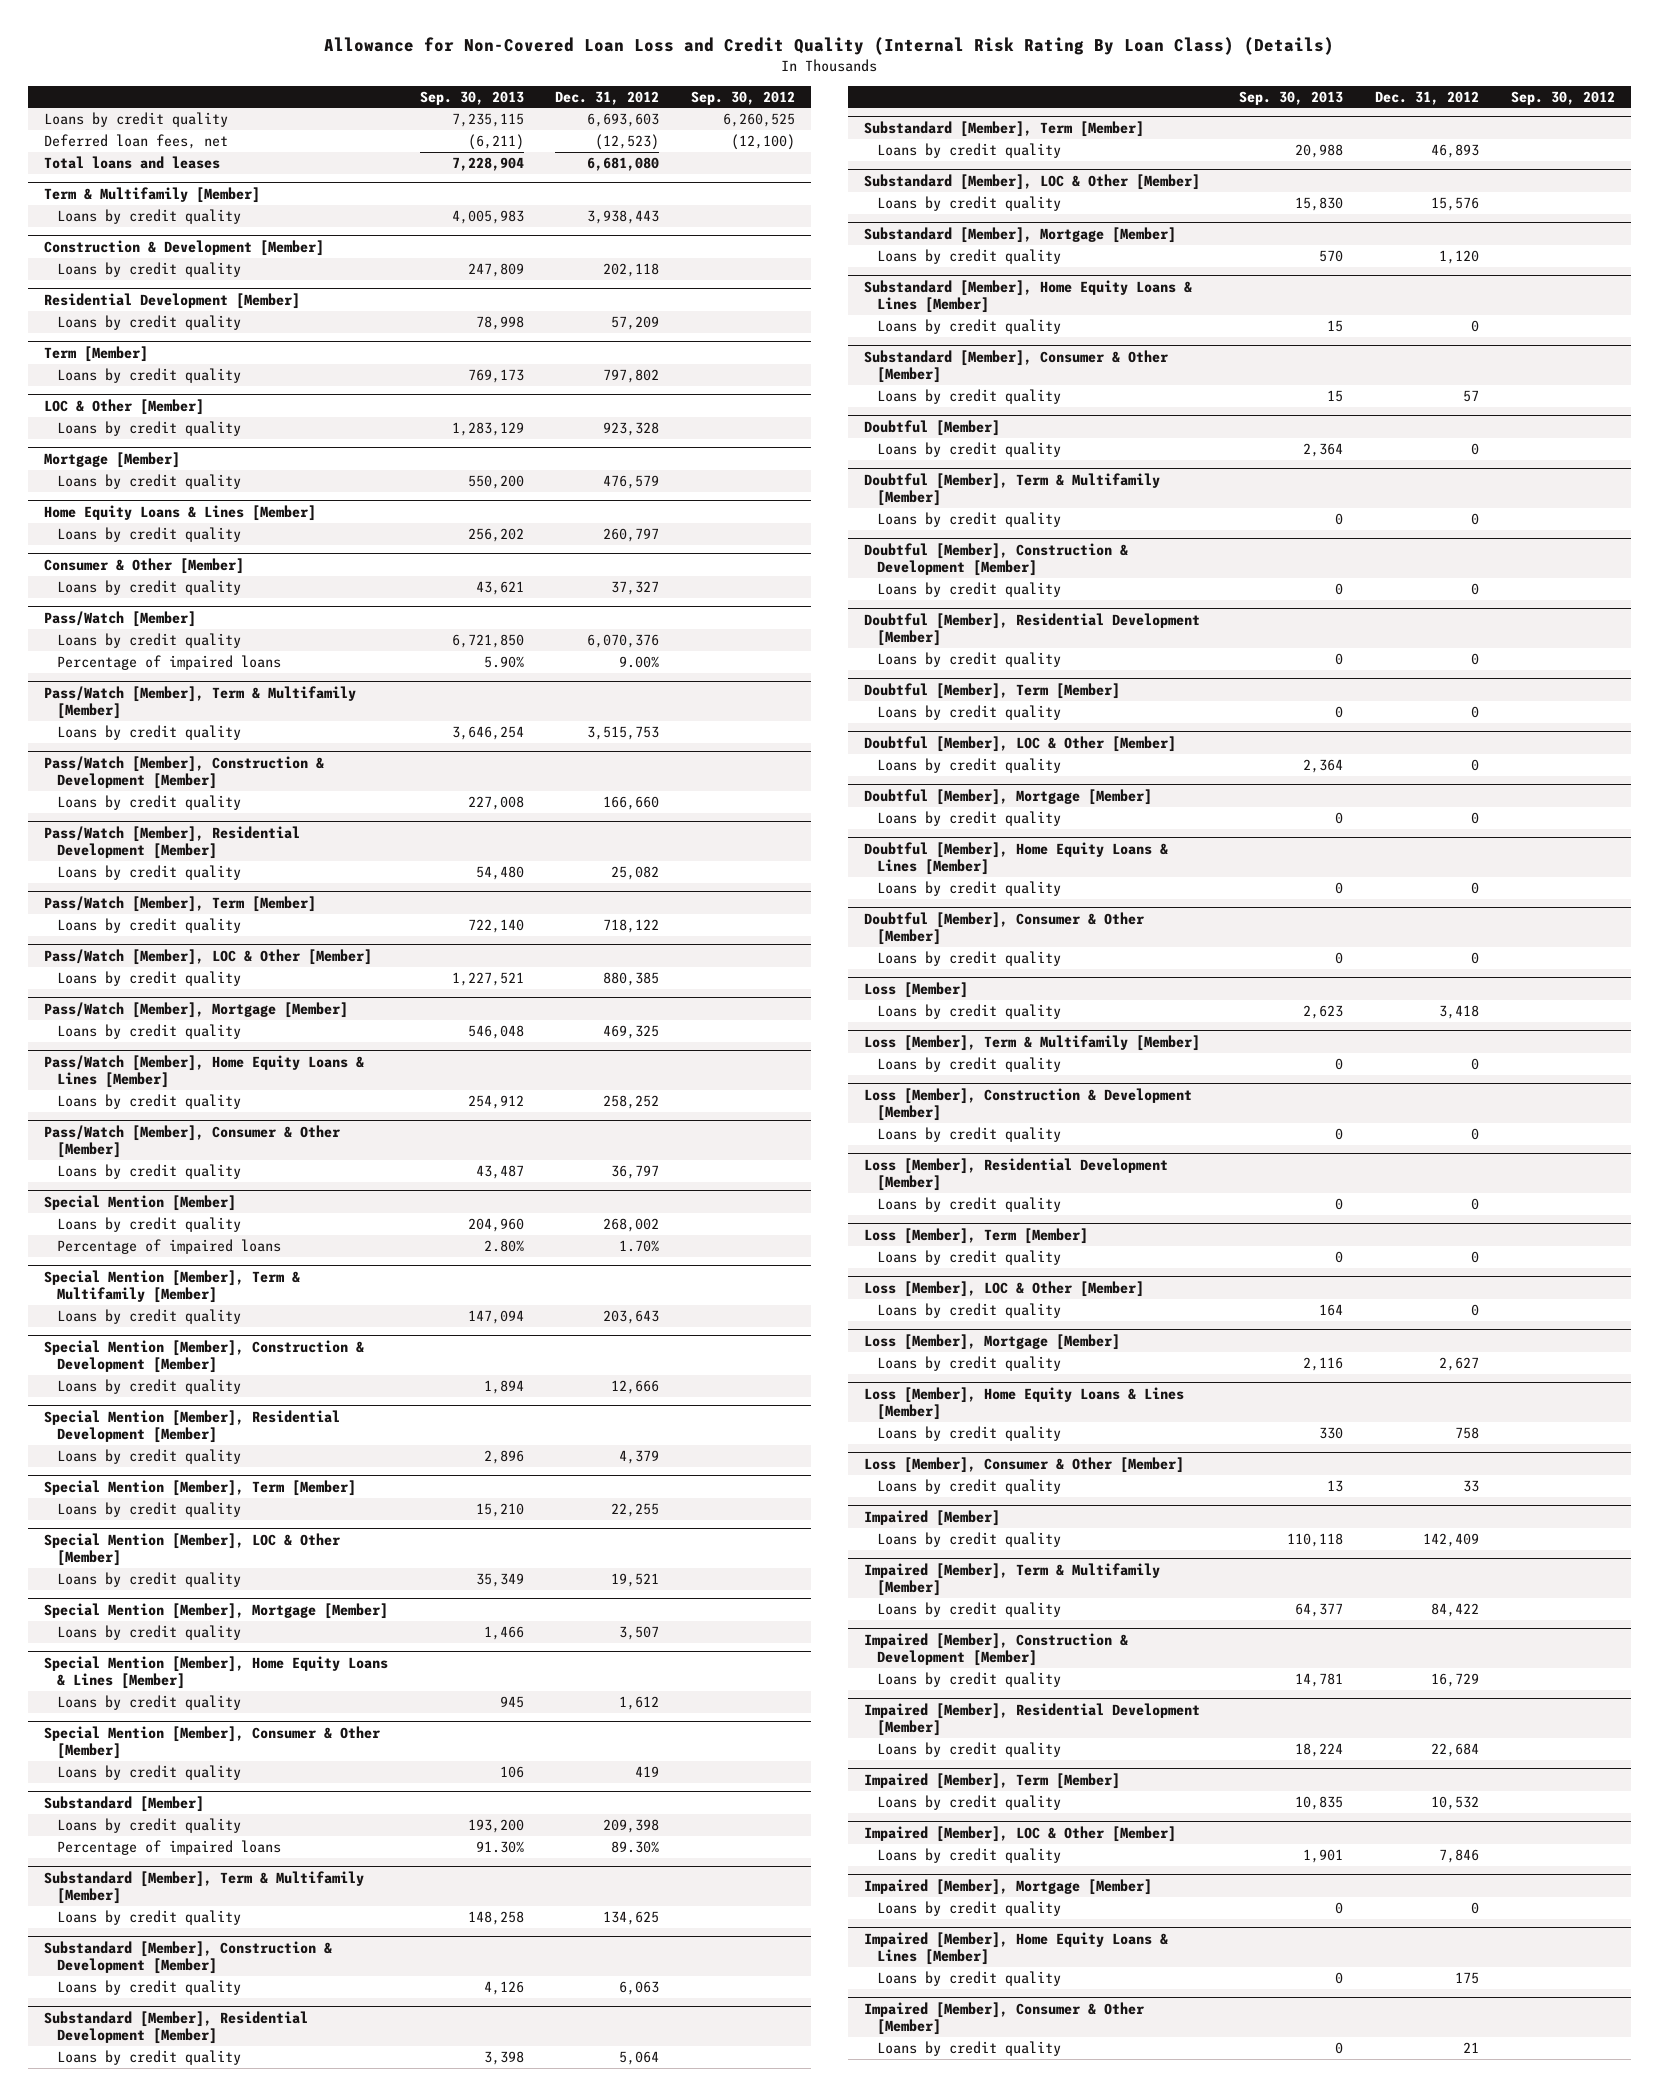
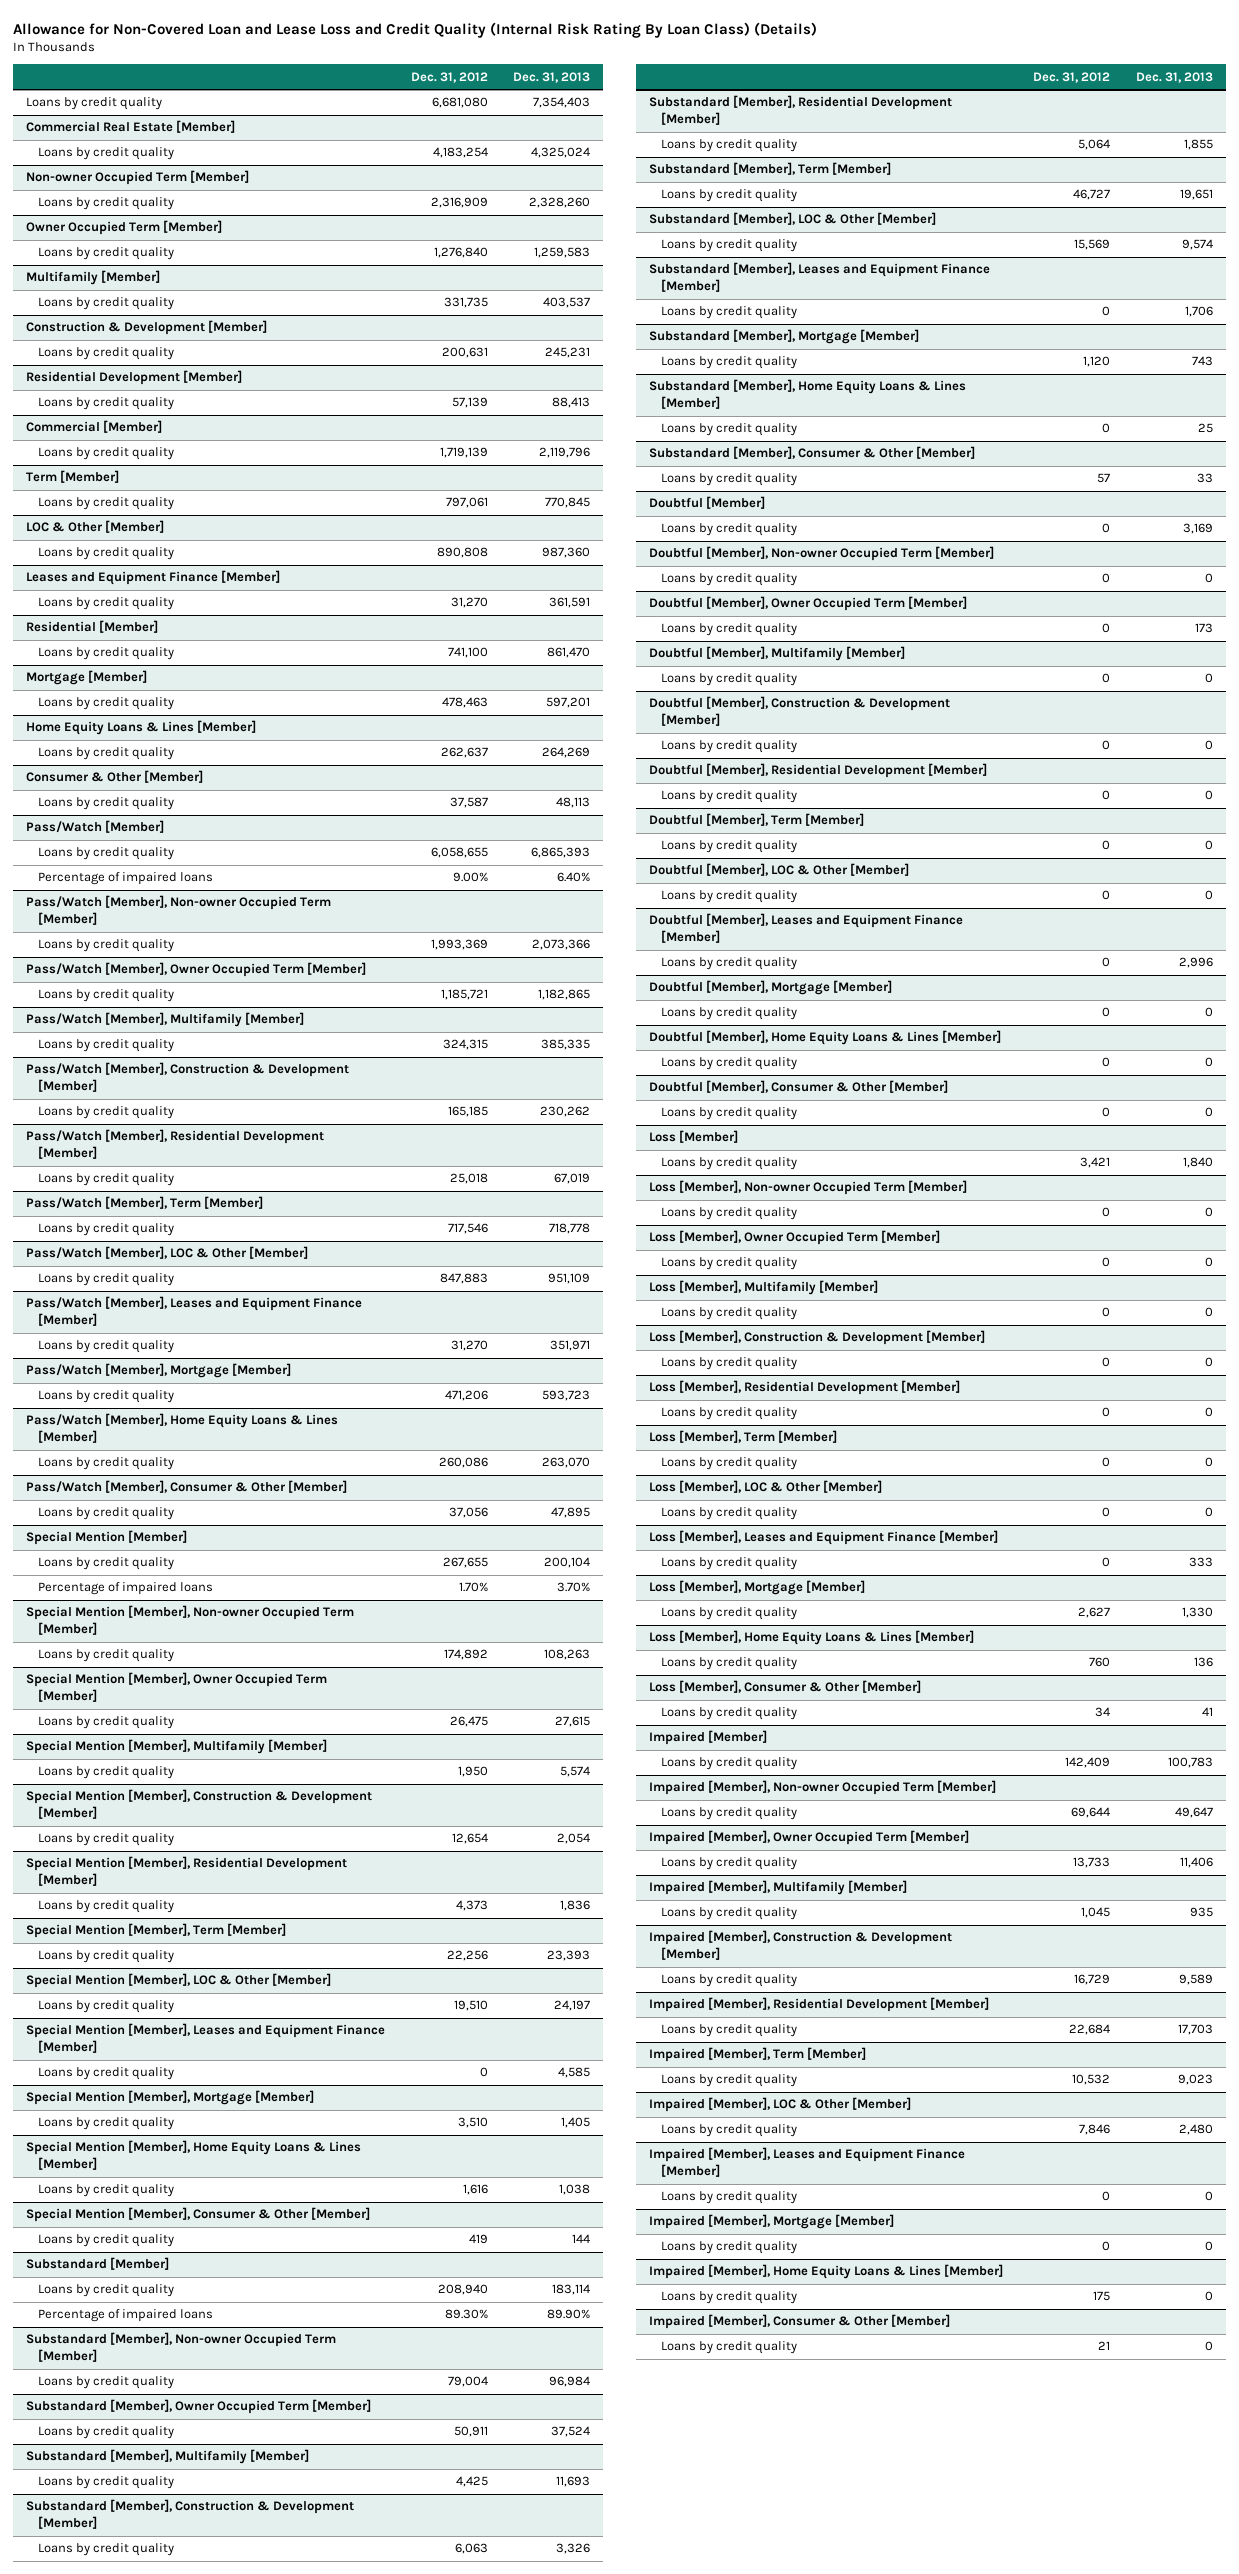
- Allowance for Non-Covered Loan Loss and Credit Quality (Internal Risk Rating By Loan Class) (Details)
+ Allowance for Non-Covered Loan and Lease Loss and Credit Quality (Internal Risk Rating By Loan Class) (Details)
- | Sep. 30, 2013 | Dec. 31, 2012 | Sep. 30, 2012
+ | Dec. 31, 2012 | Dec. 31, 2013
- Loans by credit quality | 7,235,115 | 6,693,603 | 6,260,525
- Deferred loan fees, net | (6,211) | (12,523) | (12,100)
- Total loans and leases | 7,228,904 | 6,681,080 |
- Term & Multifamily [Member]
- Loans by credit quality | 4,005,983 | 3,938,443 |
+ Loans by credit quality | 6,681,080 | 7,354,403
+ Commercial Real Estate [Member]
+ Loans by credit quality | 4,183,254 | 4,325,024
+ Non-owner Occupied Term [Member]
+ Loans by credit quality | 2,316,909 | 2,328,260
+ Owner Occupied Term [Member]
+ Loans by credit quality | 1,276,840 | 1,259,583
+ Multifamily [Member]
+ Loans by credit quality | 331,735 | 403,537
@ Construction & Development [Member]
- Loans by credit quality | 247,809 | 202,118 |
+ Loans by credit quality | 200,631 | 245,231
@ Residential Development [Member]
- Loans by credit quality | 78,998 | 57,209 |
+ Loans by credit quality | 57,139 | 88,413
+ Commercial [Member]
+ Loans by credit quality | 1,719,139 | 2,119,796
@ Term [Member]
- Loans by credit quality | 769,173 | 797,802 |
+ Loans by credit quality | 797,061 | 770,845
@ LOC & Other [Member]
- Loans by credit quality | 1,283,129 | 923,328 |
+ Loans by credit quality | 890,808 | 987,360
+ Leases and Equipment Finance [Member]
+ Loans by credit quality | 31,270 | 361,591
+ Residential [Member]
+ Loans by credit quality | 741,100 | 861,470
@ Mortgage [Member]
- Loans by credit quality | 550,200 | 476,579 |
+ Loans by credit quality | 478,463 | 597,201
@ Home Equity Loans & Lines [Member]
- Loans by credit quality | 256,202 | 260,797 |
+ Loans by credit quality | 262,637 | 264,269
@ Consumer & Other [Member]
- Loans by credit quality | 43,621 | 37,327 |
+ Loans by credit quality | 37,587 | 48,113
@ Pass/Watch [Member]
- Loans by credit quality | 6,721,850 | 6,070,376 |
+ Loans by credit quality | 6,058,655 | 6,865,393
- Pass/Watch [Member], Term & Multifamily [Member]
- Loans by credit quality | 3,646,254 | 3,515,753 |
+ Pass/Watch [Member], Non-owner Occupied Term [Member]
+ Loans by credit quality | 1,993,369 | 2,073,366
+ Pass/Watch [Member], Owner Occupied Term [Member]
+ Loans by credit quality | 1,185,721 | 1,182,865
+ Pass/Watch [Member], Multifamily [Member]
+ Loans by credit quality | 324,315 | 385,335
@ Pass/Watch [Member], Construction & Development [Member]
- Loans by credit quality | 227,008 | 166,660 |
+ Loans by credit quality | 165,185 | 230,262
@ Pass/Watch [Member], Residential Development [Member]
- Loans by credit quality | 54,480 | 25,082 |
+ Loans by credit quality | 25,018 | 67,019
@ Pass/Watch [Member], Term [Member]
- Loans by credit quality | 722,140 | 718,122 |
+ Loans by credit quality | 717,546 | 718,778
@ Pass/Watch [Member], LOC & Other [Member]
- Loans by credit quality | 1,227,521 | 880,385 |
+ Loans by credit quality | 847,883 | 951,109
+ Pass/Watch [Member], Leases and Equipment Finance [Member]
+ Loans by credit quality | 31,270 | 351,971
@ Pass/Watch [Member], Mortgage [Member]
- Loans by credit quality | 546,048 | 469,325 |
+ Loans by credit quality | 471,206 | 593,723
@ Pass/Watch [Member], Home Equity Loans & Lines [Member]
- Loans by credit quality | 254,912 | 258,252 |
+ Loans by credit quality | 260,086 | 263,070
@ Pass/Watch [Member], Consumer & Other [Member]
- Loans by credit quality | 43,487 | 36,797 |
+ Loans by credit quality | 37,056 | 47,895
@ Special Mention [Member]
- Loans by credit quality | 204,960 | 268,002 |
+ Loans by credit quality | 267,655 | 200,104
- Special Mention [Member], Term & Multifamily [Member]
- Loans by credit quality | 147,094 | 203,643 |
+ Special Mention [Member], Non-owner Occupied Term [Member]
+ Loans by credit quality | 174,892 | 108,263
+ Special Mention [Member], Owner Occupied Term [Member]
+ Loans by credit quality | 26,475 | 27,615
+ Special Mention [Member], Multifamily [Member]
+ Loans by credit quality | 1,950 | 5,574
@ Special Mention [Member], Construction & Development [Member]
- Loans by credit quality | 1,894 | 12,666 |
+ Loans by credit quality | 12,654 | 2,054
@ Special Mention [Member], Residential Development [Member]
- Loans by credit quality | 2,896 | 4,379 |
+ Loans by credit quality | 4,373 | 1,836
@ Special Mention [Member], Term [Member]
- Loans by credit quality | 15,210 | 22,255 |
+ Loans by credit quality | 22,256 | 23,393
@ Special Mention [Member], LOC & Other [Member]
- Loans by credit quality | 35,349 | 19,521 |
+ Loans by credit quality | 19,510 | 24,197
+ Special Mention [Member], Leases and Equipment Finance [Member]
+ Loans by credit quality | 0 | 4,585
@ Special Mention [Member], Mortgage [Member]
- Loans by credit quality | 1,466 | 3,507 |
+ Loans by credit quality | 3,510 | 1,405
@ Special Mention [Member], Home Equity Loans & Lines [Member]
- Loans by credit quality | 945 | 1,612 |
+ Loans by credit quality | 1,616 | 1,038
@ Substandard [Member]
- Loans by credit quality | 193,200 | 209,398 |
+ Loans by credit quality | 208,940 | 183,114
- Substandard [Member], Term & Multifamily [Member]
- Loans by credit quality | 148,258 | 134,625 |
+ Substandard [Member], Non-owner Occupied Term [Member]
+ Loans by credit quality | 79,004 | 96,984
+ Substandard [Member], Owner Occupied Term [Member]
+ Loans by credit quality | 50,911 | 37,524
+ Substandard [Member], Multifamily [Member]
+ Loans by credit quality | 4,425 | 11,693
@ Substandard [Member], Term [Member]
- Loans by credit quality | 20,988 | 46,893 |
+ Loans by credit quality | 46,727 | 19,651
@ Substandard [Member], LOC & Other [Member]
- Loans by credit quality | 15,830 | 15,576 |
+ Loans by credit quality | 15,569 | 9,574
+ Substandard [Member], Leases and Equipment Finance [Member]
+ Loans by credit quality | 0 | 1,706
- Doubtful [Member], Term & Multifamily [Member]
+ Doubtful [Member], Non-owner Occupied Term [Member]
+ Doubtful [Member], Owner Occupied Term [Member]
+ Loans by credit quality | 0 | 173
+ Doubtful [Member], Multifamily [Member]
+ Loans by credit quality | 0 | 0
+ Doubtful [Member], Leases and Equipment Finance [Member]
+ Loans by credit quality | 0 | 2,996
@ Loss [Member]
- Loans by credit quality | 2,623 | 3,418 |
- Loss [Member], Term & Multifamily [Member]
@ Loss [Member]
+ Loans by credit quality | 3,421 | 1,840
+ Loss [Member], Non-owner Occupied Term [Member]
+ Loss [Member], Owner Occupied Term [Member]
+ Loans by credit quality | 0 | 0
+ Loss [Member], Multifamily [Member]
+ Loans by credit quality | 0 | 0
+ Loss [Member], Leases and Equipment Finance [Member]
+ Loans by credit quality | 0 | 333
@ Loss [Member], Home Equity Loans & Lines [Member]
- Loans by credit quality | 330 | 758 |
+ Loans by credit quality | 760 | 136
@ Loss [Member], Consumer & Other [Member]
- Loans by credit quality | 13 | 33 |
+ Loans by credit quality | 34 | 41
- Impaired [Member], Term & Multifamily [Member]
- Loans by credit quality | 64,377 | 84,422 |
+ Impaired [Member], Non-owner Occupied Term [Member]
+ Loans by credit quality | 69,644 | 49,647
+ Impaired [Member], Owner Occupied Term [Member]
+ Loans by credit quality | 13,733 | 11,406
+ Impaired [Member], Multifamily [Member]
+ Loans by credit quality | 1,045 | 935
+ Impaired [Member], Leases and Equipment Finance [Member]
+ Loans by credit quality | 0 | 0

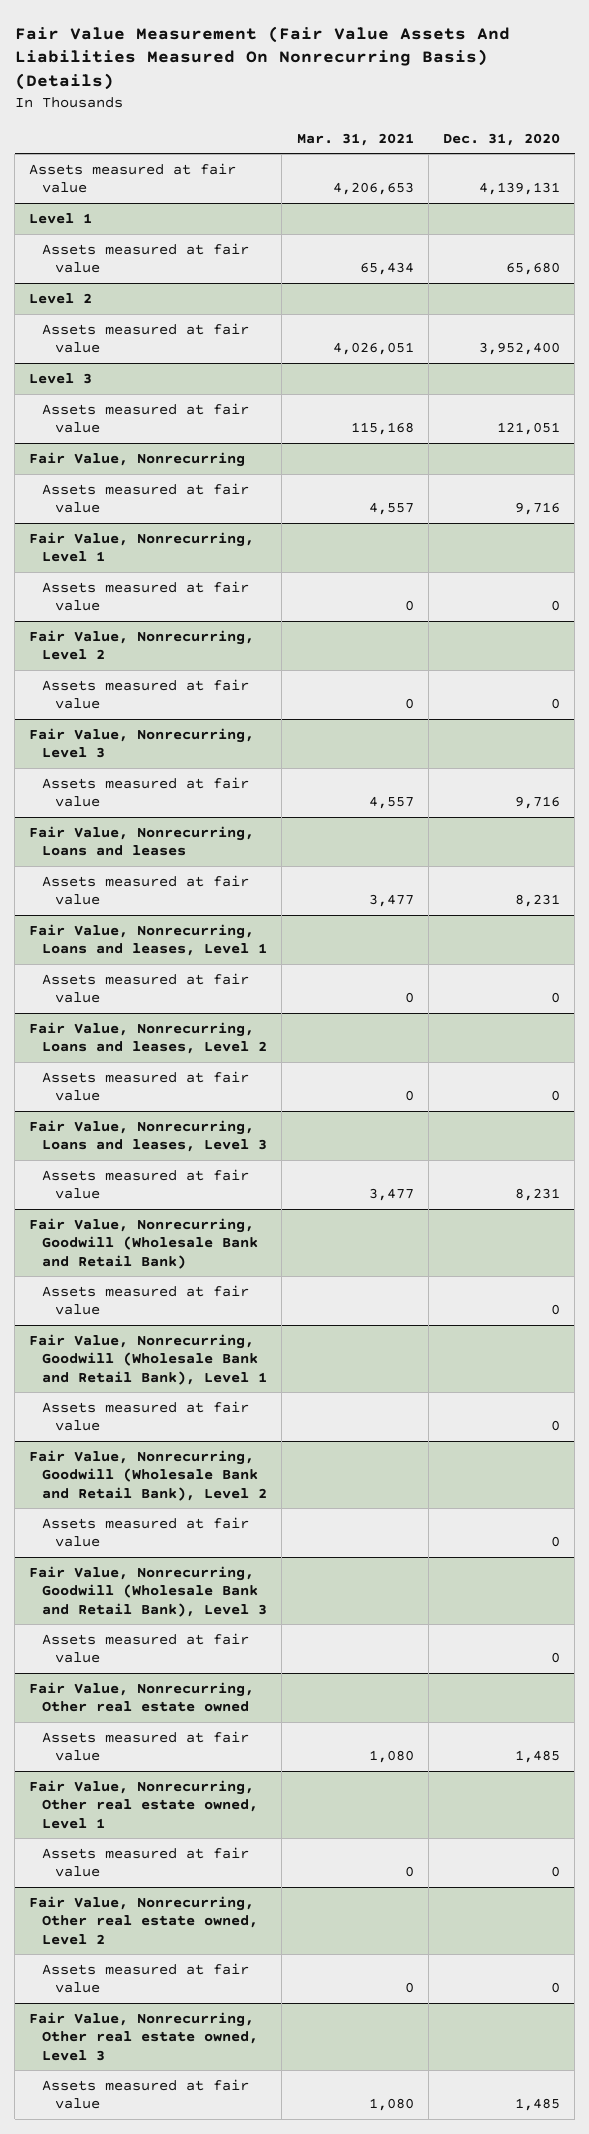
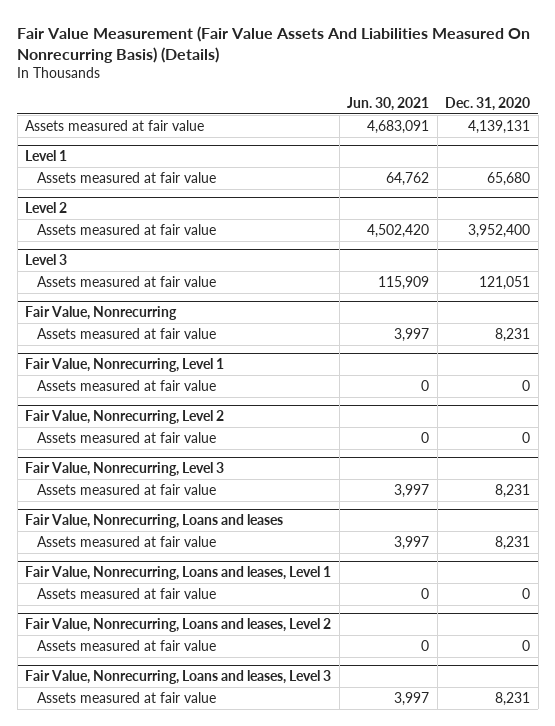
- | Mar. 31, 2021 | Dec. 31, 2020
+ | Jun. 30, 2021 | Dec. 31, 2020
@ Fair Value, Nonrecurring
- Assets measured at fair value | 4,557 | 9,716
+ Assets measured at fair value | 3,997 | 8,231
@ Fair Value, Nonrecurring, Level 3
- Assets measured at fair value | 4,557 | 9,716
+ Assets measured at fair value | 3,997 | 8,231
- Fair Value, Nonrecurring, Goodwill (Wholesale Bank and Retail Bank)
- Assets measured at fair value | | 0
- Fair Value, Nonrecurring, Goodwill (Wholesale Bank and Retail Bank), Level 1
- Assets measured at fair value | | 0
- Fair Value, Nonrecurring, Goodwill (Wholesale Bank and Retail Bank), Level 2
- Assets measured at fair value | | 0
- Fair Value, Nonrecurring, Goodwill (Wholesale Bank and Retail Bank), Level 3
- Assets measured at fair value | | 0
- Fair Value, Nonrecurring, Other real estate owned
- Assets measured at fair value | 1,080 | 1,485
- Fair Value, Nonrecurring, Other real estate owned, Level 1
- Assets measured at fair value | 0 | 0
- Fair Value, Nonrecurring, Other real estate owned, Level 2
- Assets measured at fair value | 0 | 0
- Fair Value, Nonrecurring, Other real estate owned, Level 3
- Assets measured at fair value | 1,080 | 1,485

